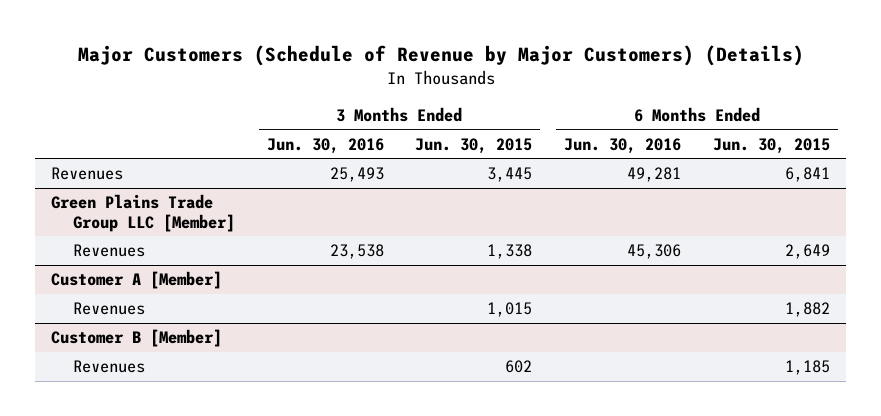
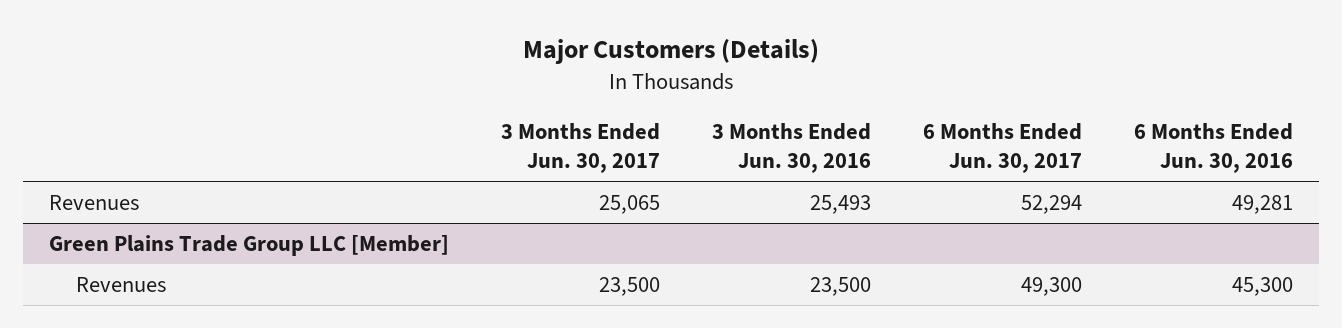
- Major Customers (Schedule of Revenue by Major Customers) (Details)
+ Major Customers (Details)
- | 3 Months Ended Jun. 30, 2016 | 3 Months Ended Jun. 30, 2015 | 6 Months Ended Jun. 30, 2016 | 6 Months Ended Jun. 30, 2015
+ | 3 Months Ended Jun. 30, 2017 | 3 Months Ended Jun. 30, 2016 | 6 Months Ended Jun. 30, 2017 | 6 Months Ended Jun. 30, 2016
@ Green Plains Trade Group LLC [Member]
- Revenues | 23,538 | 1,338 | 45,306 | 2,649
- Customer A [Member]
- Revenues | | 1,015 | | 1,882
- Customer B [Member]
- Revenues | | 602 | | 1,185
@ Green Plains Trade Group LLC [Member]
+ Revenues | 23,500 | 23,500 | 49,300 | 45,300

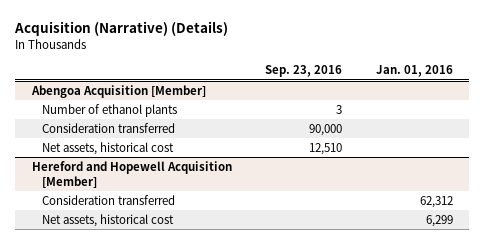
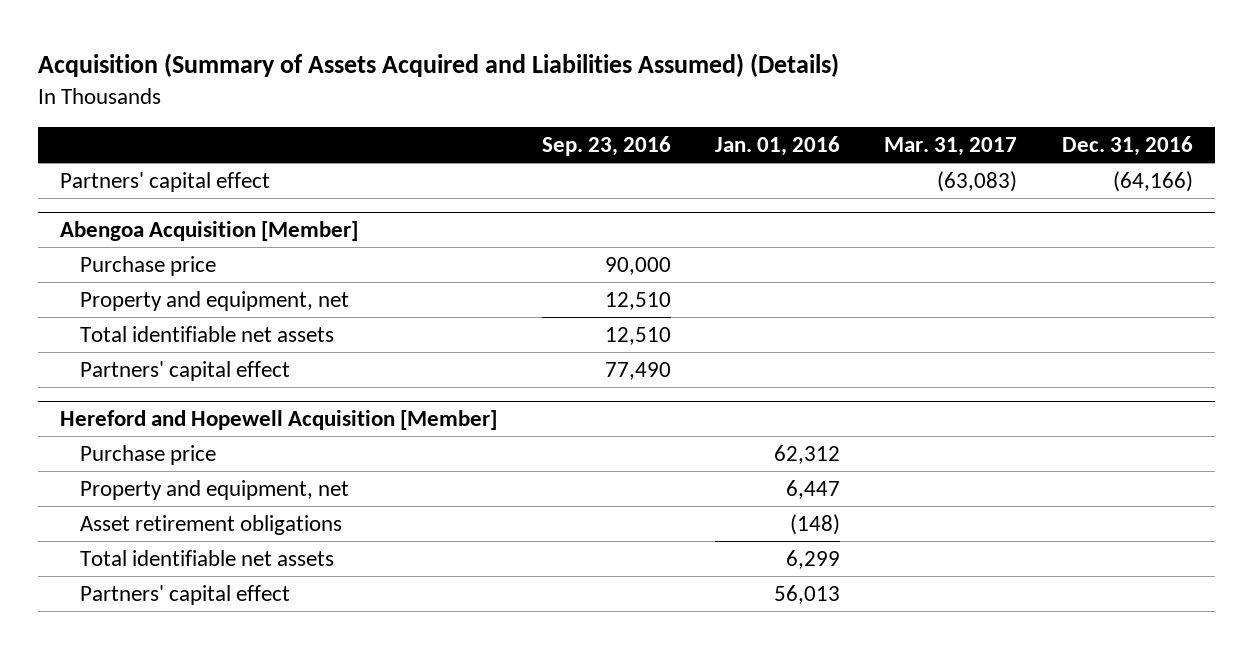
- Acquisition (Narrative) (Details)
+ Acquisition (Summary of Assets Acquired and Liabilities Assumed) (Details)
- | Sep. 23, 2016 | Jan. 01, 2016
+ | Sep. 23, 2016 | Jan. 01, 2016 | Mar. 31, 2017 | Dec. 31, 2016
+ Partners' capital effect | | | (63,083) | (64,166)
@ Abengoa Acquisition [Member]
- Number of ethanol plants | 3 |
- Consideration transferred | 90,000 |
- Net assets, historical cost | 12,510 |
+ Purchase price | 90,000 | | |
+ Property and equipment, net | 12,510 | | |
+ Total identifiable net assets | 12,510 | | |
+ Partners' capital effect | 77,490 | | |
@ Hereford and Hopewell Acquisition [Member]
- Consideration transferred | | 62,312
- Net assets, historical cost | | 6,299
+ Purchase price | | 62,312 | |
+ Property and equipment, net | | 6,447 | |
+ Asset retirement obligations | | (148) | |
+ Total identifiable net assets | | 6,299 | |
+ Partners' capital effect | | 56,013 | |

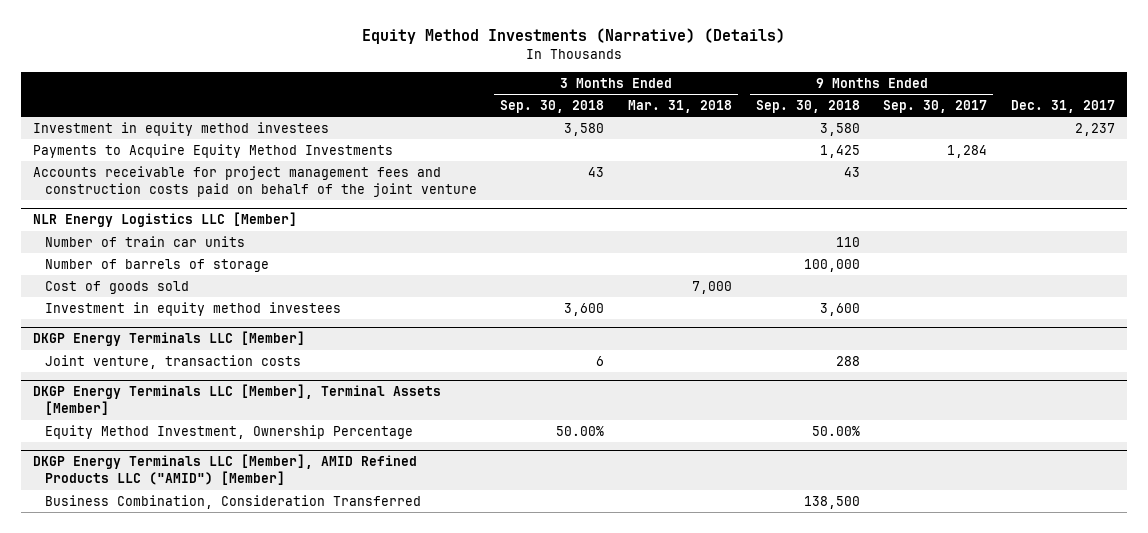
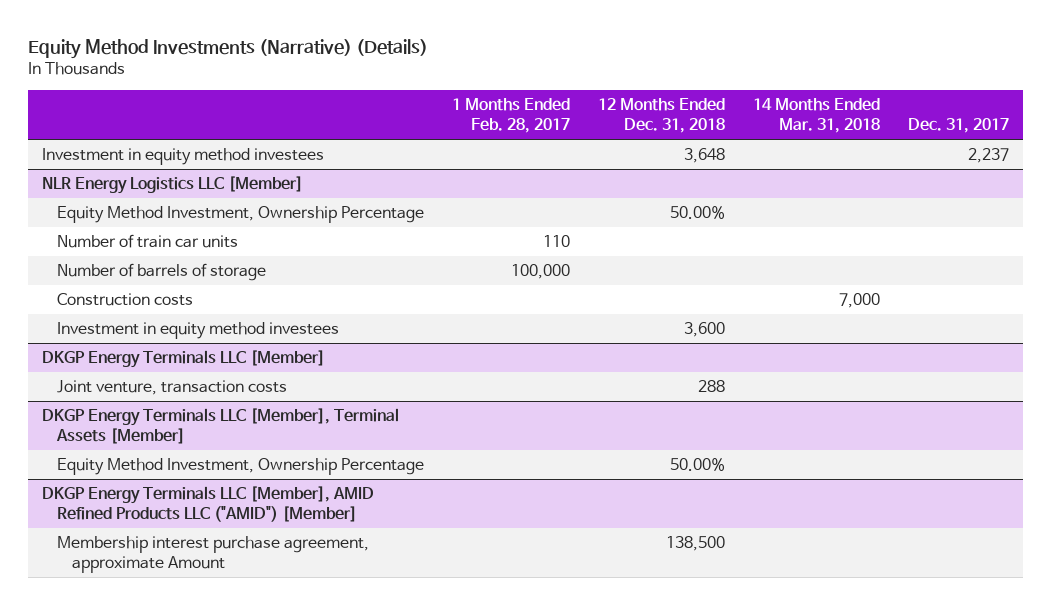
- | 3 Months Ended Sep. 30, 2018 | 3 Months Ended Mar. 31, 2018 | 9 Months Ended Sep. 30, 2018 | 9 Months Ended Sep. 30, 2017 | Dec. 31, 2017
+ | 1 Months Ended Feb. 28, 2017 | 12 Months Ended Dec. 31, 2018 | 14 Months Ended Mar. 31, 2018 | Dec. 31, 2017
- Payments to Acquire Equity Method Investments | | | 1,425 | 1,284 |
- Accounts receivable for project management fees and construction costs paid on behalf of the joint venture | 43 | | 43 | |
@ NLR Energy Logistics LLC [Member]
+ Equity Method Investment, Ownership Percentage | | 50.00% | |
- Cost of goods sold | | 7,000 | | |
+ Construction costs | | | 7,000 |
@ DKGP Energy Terminals LLC [Member], AMID Refined Products LLC ("AMID") [Member]
- Business Combination, Consideration Transferred | | | 138,500 | |
+ Membership interest purchase agreement, approximate Amount | | 138,500 | |

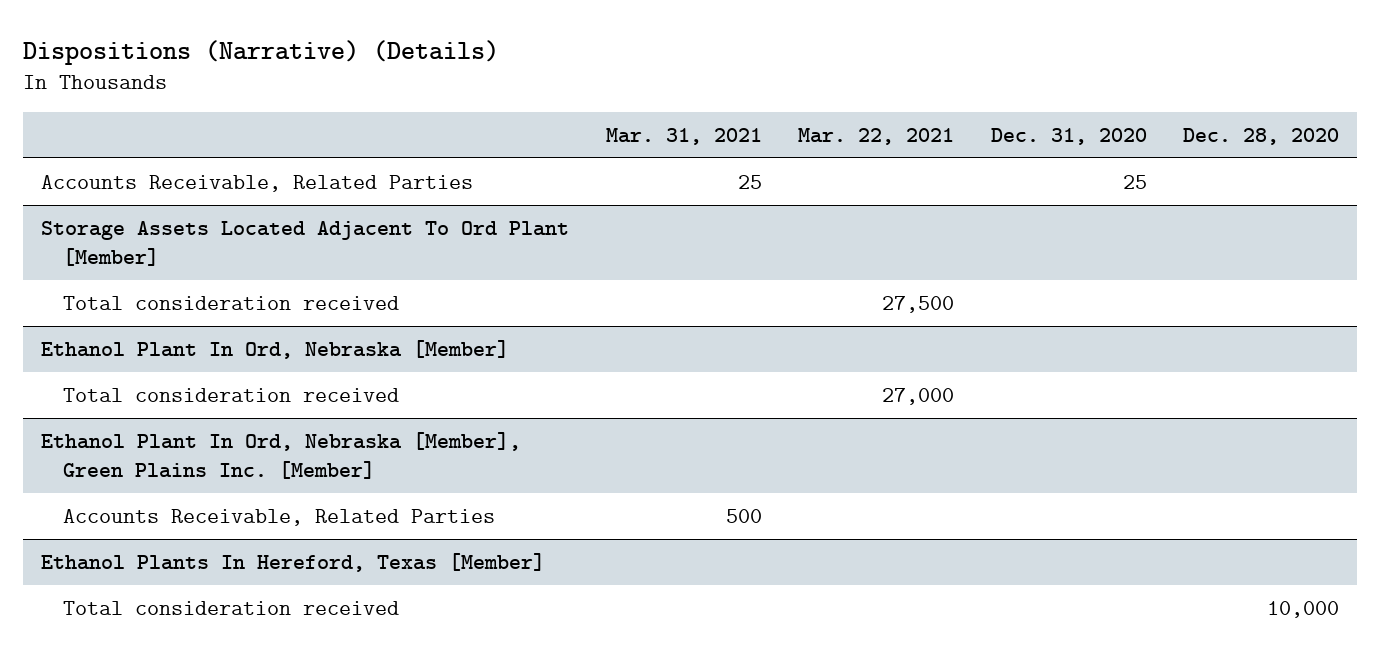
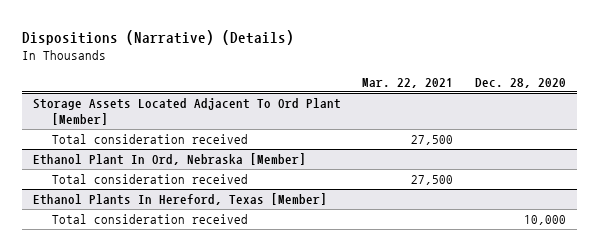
- | Mar. 31, 2021 | Mar. 22, 2021 | Dec. 31, 2020 | Dec. 28, 2020
+ | Mar. 22, 2021 | Dec. 28, 2020
- Accounts Receivable, Related Parties | 25 | | 25 |
@ Ethanol Plant In Ord, Nebraska [Member]
- Total consideration received | | 27,000 | |
- Ethanol Plant In Ord, Nebraska [Member], Green Plains Inc. [Member]
- Accounts Receivable, Related Parties | 500 | | |
@ Ethanol Plant In Ord, Nebraska [Member]
+ Total consideration received | 27,500 |

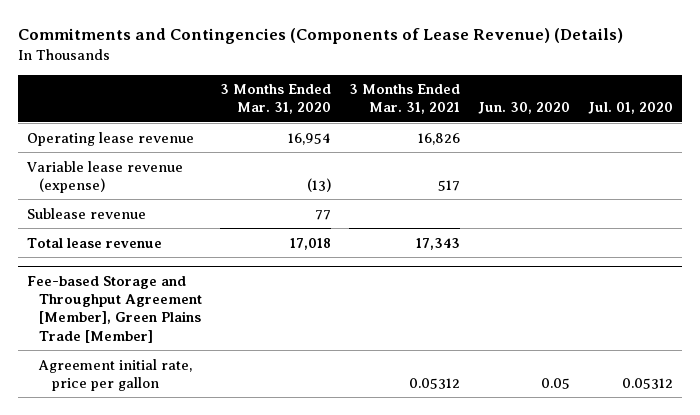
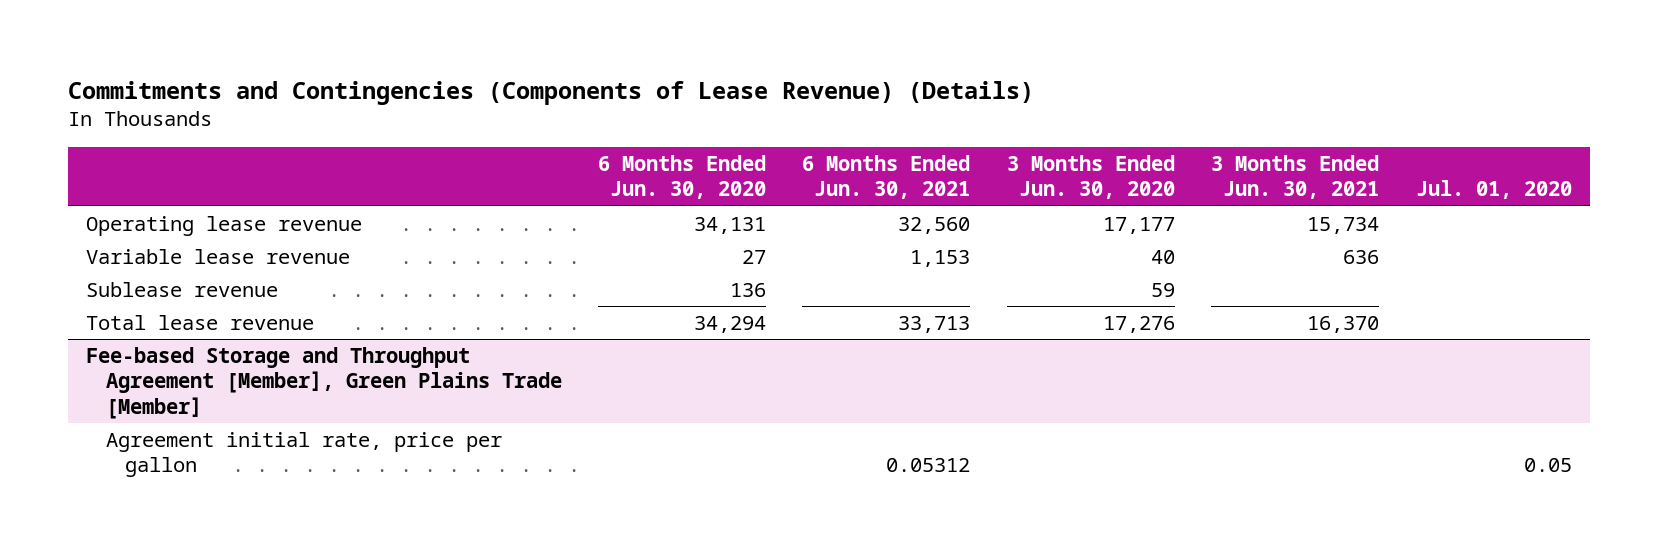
- | 3 Months Ended Mar. 31, 2020 | 3 Months Ended Mar. 31, 2021 | Jun. 30, 2020 | Jul. 01, 2020
+ | 6 Months Ended Jun. 30, 2020 | 6 Months Ended Jun. 30, 2021 | 3 Months Ended Jun. 30, 2020 | 3 Months Ended Jun. 30, 2021 | Jul. 01, 2020
- Variable lease revenue (expense) | (13) | 517 | |
+ Variable lease revenue | 27 | 1,153 | 40 | 636 |
@ Fee-based Storage and Throughput Agreement [Member], Green Plains Trade [Member]
- Agreement initial rate, price per gallon | | 0.05312 | 0.05 | 0.05312
+ Agreement initial rate, price per gallon | | 0.05312 | | | 0.05

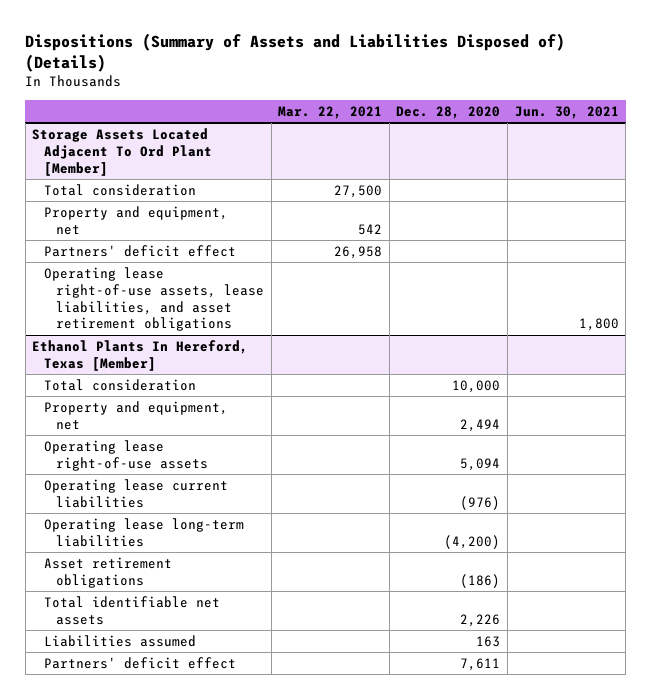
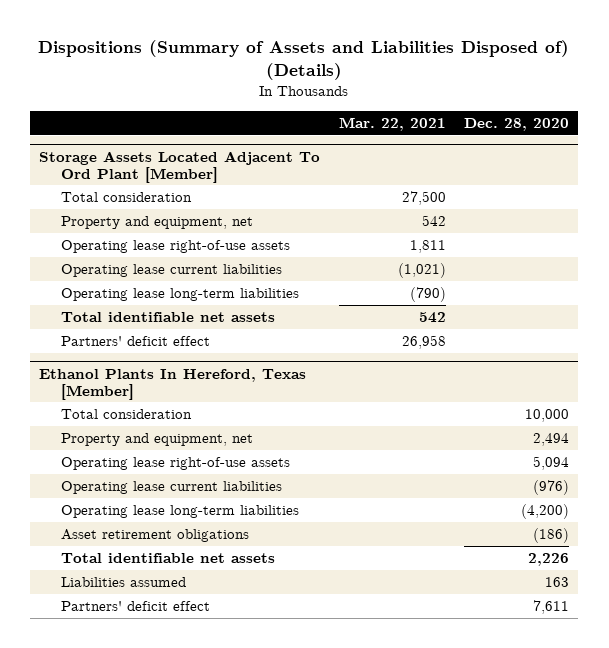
- | Mar. 22, 2021 | Dec. 28, 2020 | Jun. 30, 2021
+ | Mar. 22, 2021 | Dec. 28, 2020
@ Storage Assets Located Adjacent To Ord Plant [Member]
+ Operating lease right-of-use assets | 1,811 |
+ Operating lease current liabilities | (1,021) |
+ Operating lease long-term liabilities | (790) |
+ Total identifiable net assets | 542 |
- Operating lease right-of-use assets, lease liabilities, and asset retirement obligations | | | 1,800

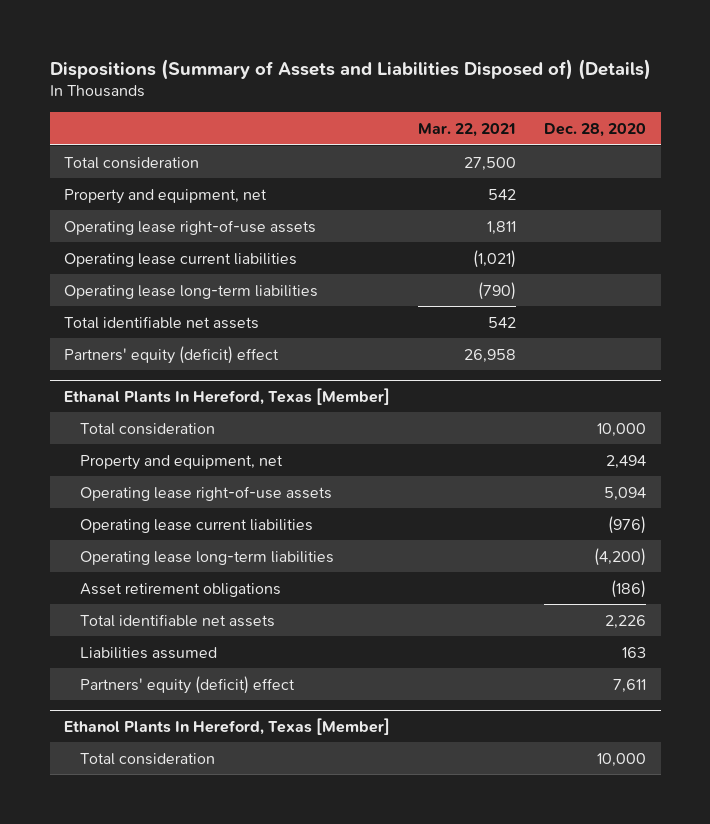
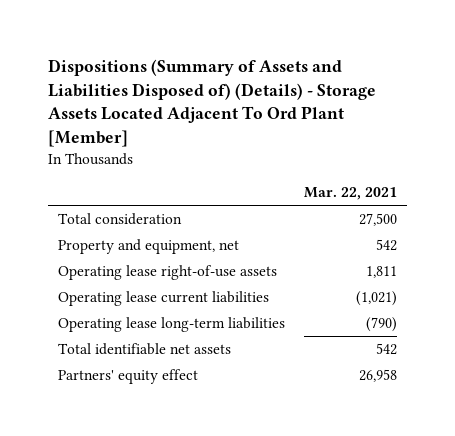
- Dispositions (Summary of Assets and Liabilities Disposed of) (Details)
+ Dispositions (Summary of Assets and Liabilities Disposed of) (Details) - Storage Assets Located Adjacent To Ord Plant [Member]
- | Mar. 22, 2021 | Dec. 28, 2020
+ | Mar. 22, 2021
- Partners' equity (deficit) effect | 26,958 |
- Ethanal Plants In Hereford, Texas [Member]
- Total consideration | | 10,000
- Property and equipment, net | | 2,494
- Operating lease right-of-use assets | | 5,094
- Operating lease current liabilities | | (976)
- Operating lease long-term liabilities | | (4,200)
- Asset retirement obligations | | (186)
- Total identifiable net assets | | 2,226
- Liabilities assumed | | 163
- Partners' equity (deficit) effect | | 7,611
- Ethanol Plants In Hereford, Texas [Member]
- Total consideration | | 10,000
+ Partners' equity effect | 26,958

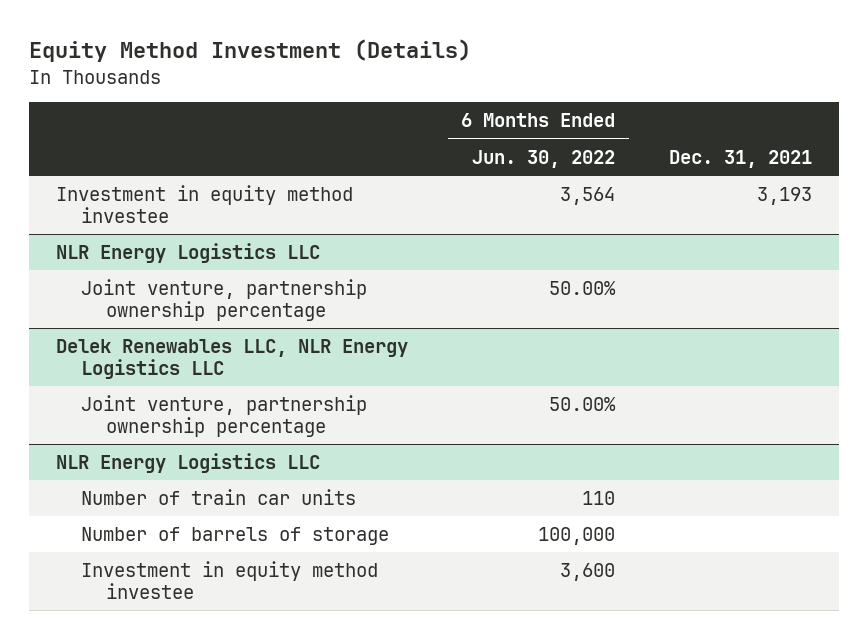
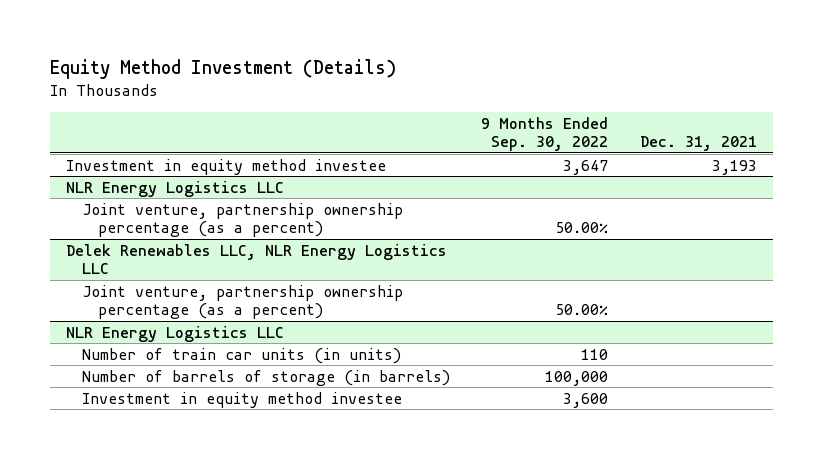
- | 6 Months Ended Jun. 30, 2022 | Dec. 31, 2021
+ | 9 Months Ended Sep. 30, 2022 | Dec. 31, 2021
@ NLR Energy Logistics LLC
- Joint venture, partnership ownership percentage | 50.00% |
+ Joint venture, partnership ownership percentage (as a percent) | 50.00% |
@ Delek Renewables LLC, NLR Energy Logistics LLC
- Joint venture, partnership ownership percentage | 50.00% |
+ Joint venture, partnership ownership percentage (as a percent) | 50.00% |
@ NLR Energy Logistics LLC
- Number of train car units | 110 |
- Number of barrels of storage | 100,000 |
+ Number of train car units (in units) | 110 |
+ Number of barrels of storage (in barrels) | 100,000 |

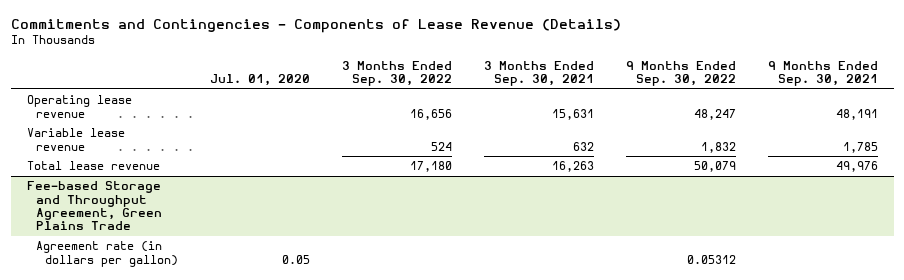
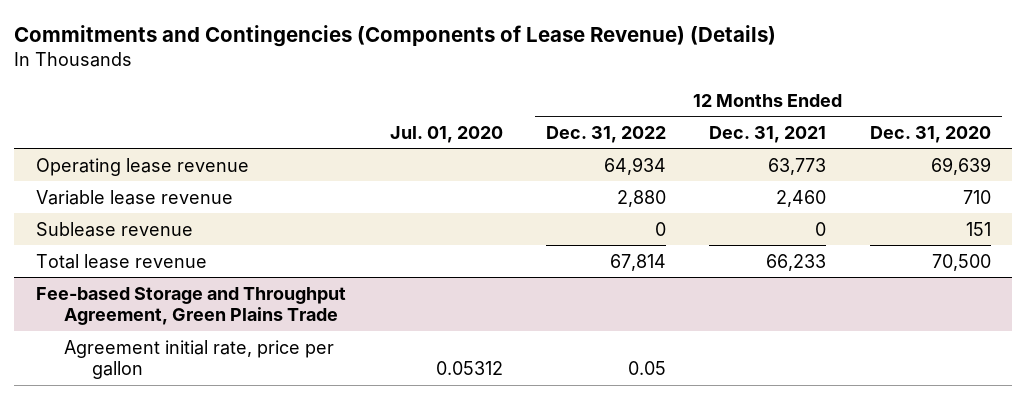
- Commitments and Contingencies - Components of Lease Revenue (Details)
+ Commitments and Contingencies (Components of Lease Revenue) (Details)
- | Jul. 01, 2020 | 3 Months Ended Sep. 30, 2022 | 3 Months Ended Sep. 30, 2021 | 9 Months Ended Sep. 30, 2022 | 9 Months Ended Sep. 30, 2021
+ | Jul. 01, 2020 | 12 Months Ended Dec. 31, 2022 | 12 Months Ended Dec. 31, 2021 | 12 Months Ended Dec. 31, 2020
+ Sublease revenue | | 0 | 0 | 151
@ Fee-based Storage and Throughput Agreement, Green Plains Trade
- Agreement rate (in dollars per gallon) | 0.05 | | | 0.05312 |
+ Agreement initial rate, price per gallon | 0.05312 | 0.05 | |

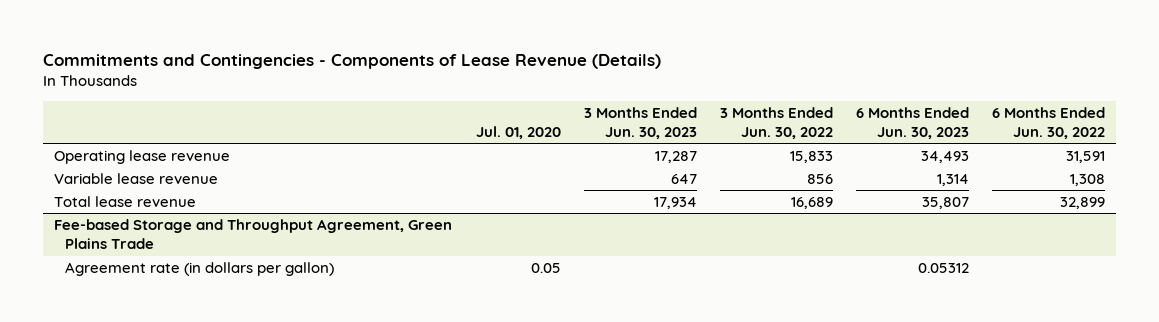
- Commitments and Contingencies (Components of Lease Revenue) (Details)
+ Commitments and Contingencies - Components of Lease Revenue (Details)
- | Jul. 01, 2020 | 12 Months Ended Dec. 31, 2022 | 12 Months Ended Dec. 31, 2021 | 12 Months Ended Dec. 31, 2020
+ | Jul. 01, 2020 | 3 Months Ended Jun. 30, 2023 | 3 Months Ended Jun. 30, 2022 | 6 Months Ended Jun. 30, 2023 | 6 Months Ended Jun. 30, 2022
- Sublease revenue | | 0 | 0 | 151
@ Fee-based Storage and Throughput Agreement, Green Plains Trade
- Agreement initial rate, price per gallon | 0.05312 | 0.05 | |
+ Agreement rate (in dollars per gallon) | 0.05 | | | 0.05312 |

